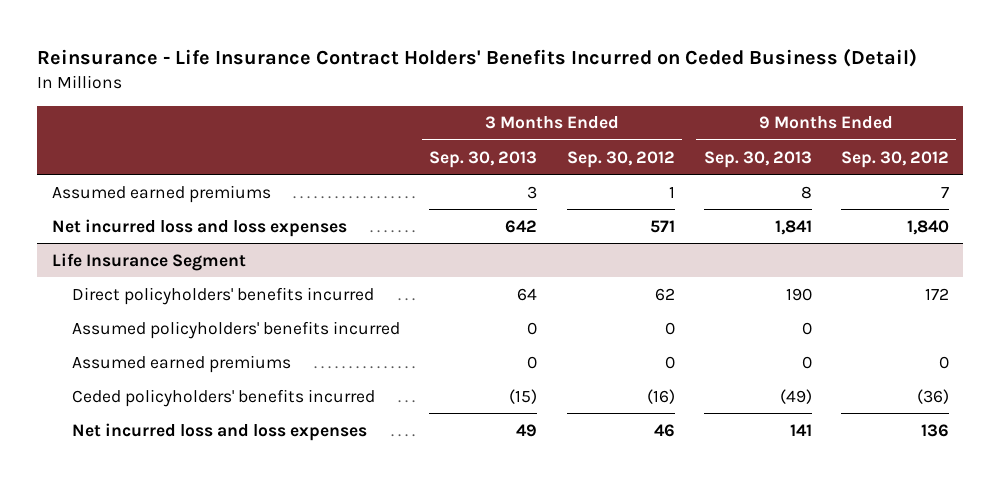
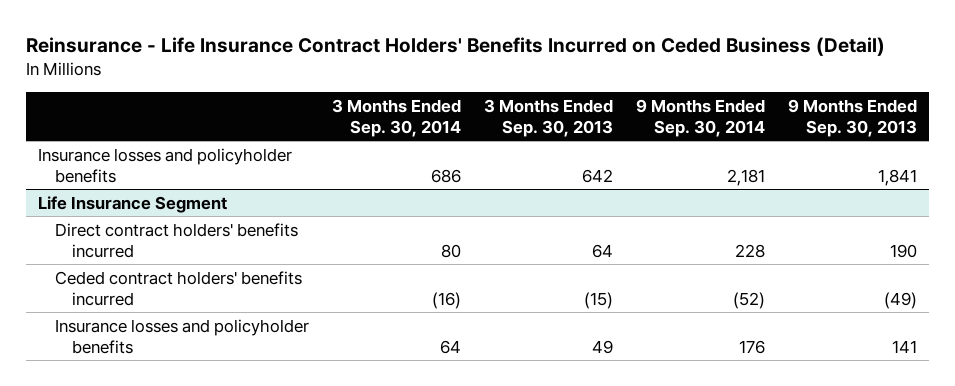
- | 3 Months Ended Sep. 30, 2013 | 3 Months Ended Sep. 30, 2012 | 9 Months Ended Sep. 30, 2013 | 9 Months Ended Sep. 30, 2012
+ | 3 Months Ended Sep. 30, 2014 | 3 Months Ended Sep. 30, 2013 | 9 Months Ended Sep. 30, 2014 | 9 Months Ended Sep. 30, 2013
- Assumed earned premiums | 3 | 1 | 8 | 7
- Net incurred loss and loss expenses | 642 | 571 | 1,841 | 1,840
+ Insurance losses and policyholder benefits | 686 | 642 | 2,181 | 1,841
@ Life Insurance Segment
- Direct policyholders' benefits incurred | 64 | 62 | 190 | 172
- Assumed policyholders' benefits incurred | 0 | 0 | 0 |
- Assumed earned premiums | 0 | 0 | 0 | 0
- Ceded policyholders' benefits incurred | (15) | (16) | (49) | (36)
- Net incurred loss and loss expenses | 49 | 46 | 141 | 136
+ Direct contract holders' benefits incurred | 80 | 64 | 228 | 190
+ Ceded contract holders' benefits incurred | (16) | (15) | (52) | (49)
+ Insurance losses and policyholder benefits | 64 | 49 | 176 | 141

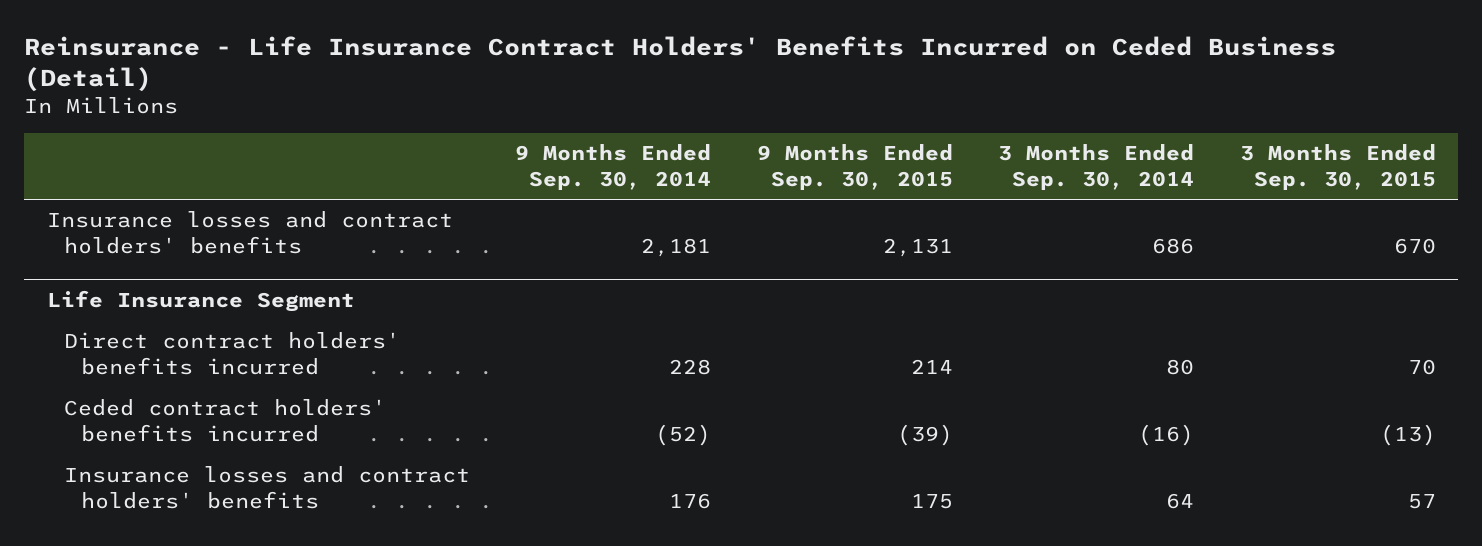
- | 3 Months Ended Sep. 30, 2014 | 3 Months Ended Sep. 30, 2013 | 9 Months Ended Sep. 30, 2014 | 9 Months Ended Sep. 30, 2013
+ | 9 Months Ended Sep. 30, 2014 | 9 Months Ended Sep. 30, 2015 | 3 Months Ended Sep. 30, 2014 | 3 Months Ended Sep. 30, 2015
- Insurance losses and policyholder benefits | 686 | 642 | 2,181 | 1,841
+ Insurance losses and contract holders' benefits | 2,181 | 2,131 | 686 | 670
@ Life Insurance Segment
- Insurance losses and policyholder benefits | 64 | 49 | 176 | 141
+ Insurance losses and contract holders' benefits | 176 | 175 | 64 | 57

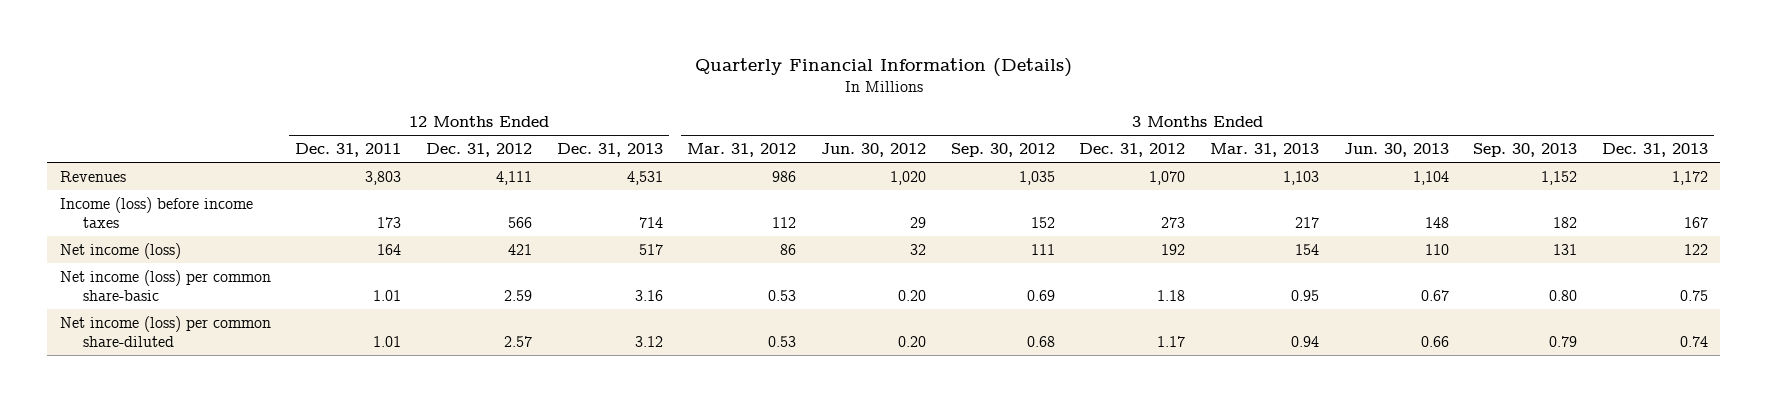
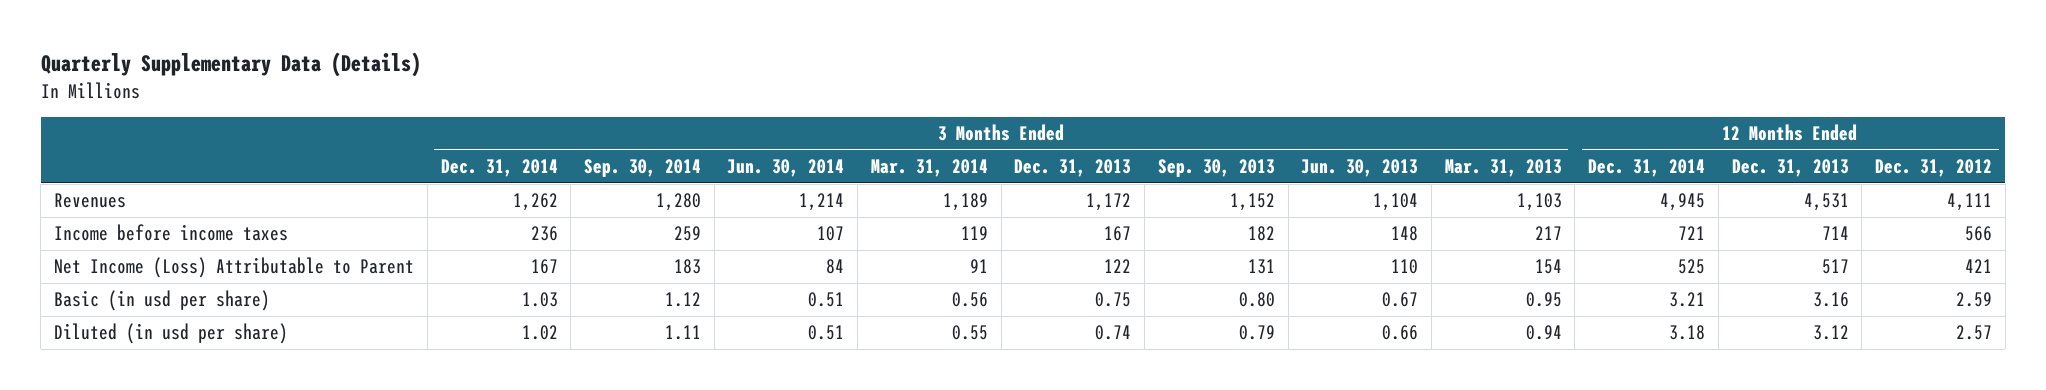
- Quarterly Financial Information (Details)
+ Quarterly Supplementary Data (Details)
- | 12 Months Ended Dec. 31, 2011 | 12 Months Ended Dec. 31, 2012 | 12 Months Ended Dec. 31, 2013 | 3 Months Ended Mar. 31, 2012 | 3 Months Ended Jun. 30, 2012 | 3 Months Ended Sep. 30, 2012 | 3 Months Ended Dec. 31, 2012 | 3 Months Ended Mar. 31, 2013 | 3 Months Ended Jun. 30, 2013 | 3 Months Ended Sep. 30, 2013 | 3 Months Ended Dec. 31, 2013
+ | 3 Months Ended Dec. 31, 2014 | 3 Months Ended Sep. 30, 2014 | 3 Months Ended Jun. 30, 2014 | 3 Months Ended Mar. 31, 2014 | 3 Months Ended Dec. 31, 2013 | 3 Months Ended Sep. 30, 2013 | 3 Months Ended Jun. 30, 2013 | 3 Months Ended Mar. 31, 2013 | 12 Months Ended Dec. 31, 2014 | 12 Months Ended Dec. 31, 2013 | 12 Months Ended Dec. 31, 2012
- Income (loss) before income taxes | 173 | 566 | 714 | 112 | 29 | 152 | 273 | 217 | 148 | 182 | 167
- Net income (loss) | 164 | 421 | 517 | 86 | 32 | 111 | 192 | 154 | 110 | 131 | 122
- Net income (loss) per common share-basic | 1.01 | 2.59 | 3.16 | 0.53 | 0.20 | 0.69 | 1.18 | 0.95 | 0.67 | 0.80 | 0.75
- Net income (loss) per common share-diluted | 1.01 | 2.57 | 3.12 | 0.53 | 0.20 | 0.68 | 1.17 | 0.94 | 0.66 | 0.79 | 0.74
+ Income before income taxes | 236 | 259 | 107 | 119 | 167 | 182 | 148 | 217 | 721 | 714 | 566
+ Net Income (Loss) Attributable to Parent | 167 | 183 | 84 | 91 | 122 | 131 | 110 | 154 | 525 | 517 | 421
+ Basic (in usd per share) | 1.03 | 1.12 | 0.51 | 0.56 | 0.75 | 0.80 | 0.67 | 0.95 | 3.21 | 3.16 | 2.59
+ Diluted (in usd per share) | 1.02 | 1.11 | 0.51 | 0.55 | 0.74 | 0.79 | 0.66 | 0.94 | 3.18 | 3.12 | 2.57

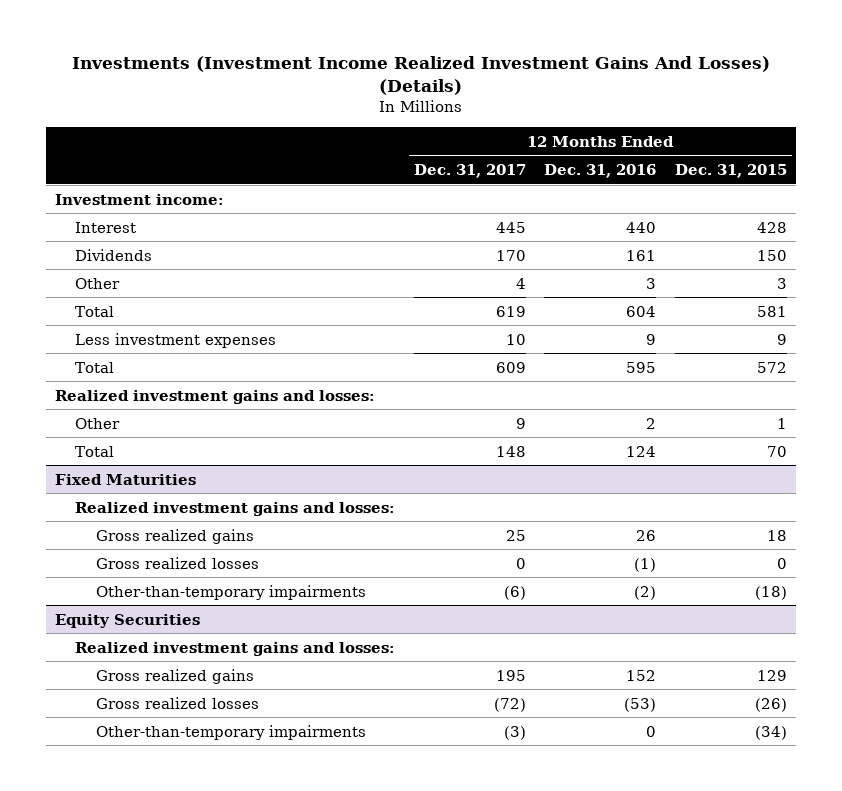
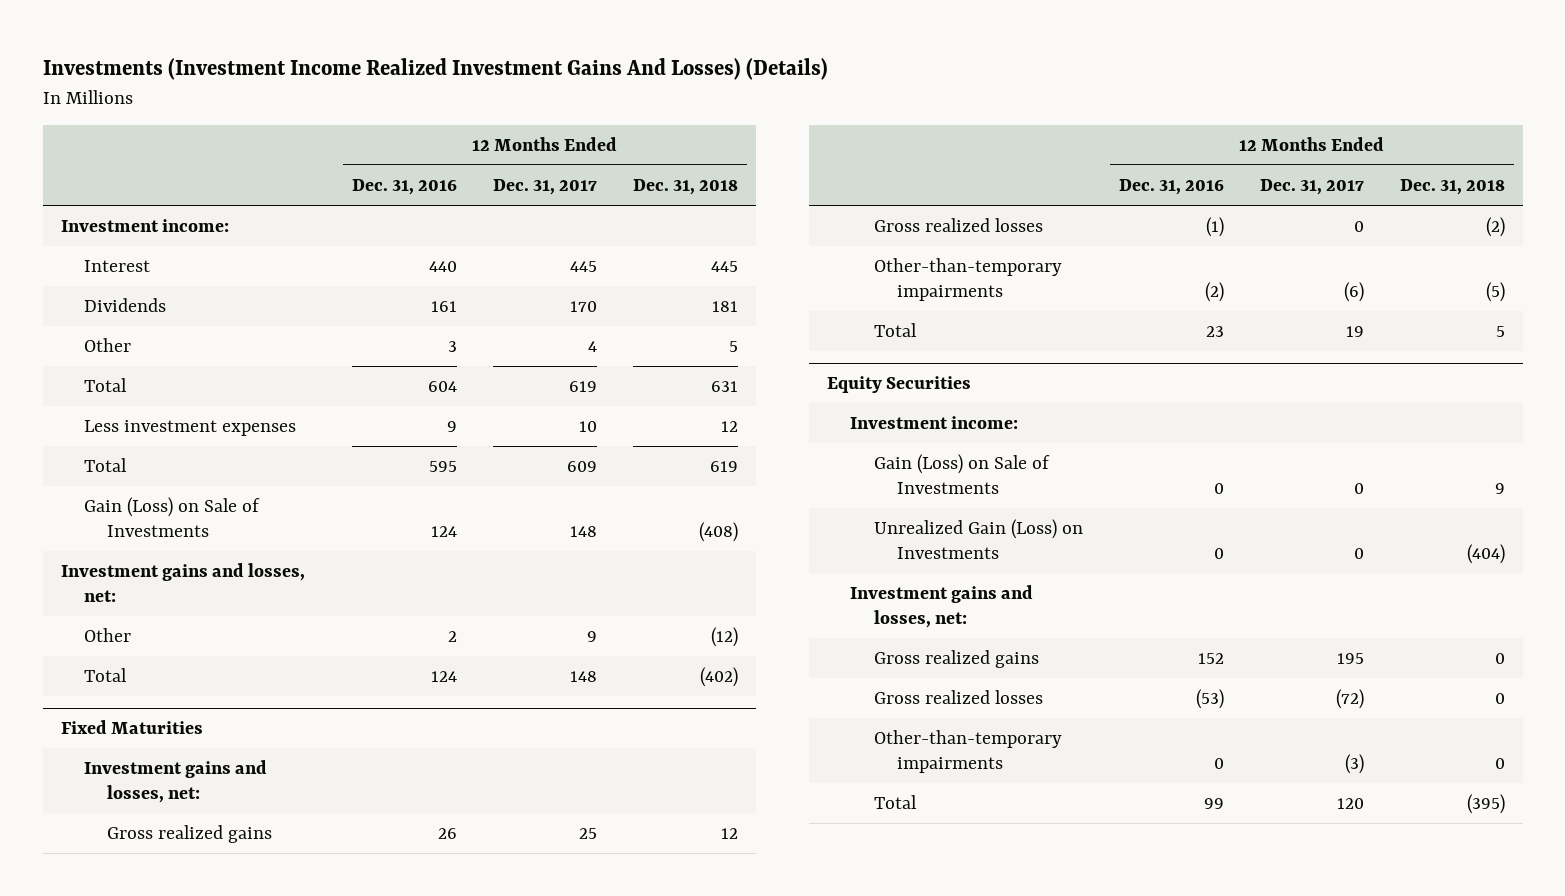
- | 12 Months Ended Dec. 31, 2017 | 12 Months Ended Dec. 31, 2016 | 12 Months Ended Dec. 31, 2015
+ | 12 Months Ended Dec. 31, 2016 | 12 Months Ended Dec. 31, 2017 | 12 Months Ended Dec. 31, 2018
- Realized investment gains and losses:
+ Gain (Loss) on Sale of Investments | 124 | 148 | (408)
+ Investment gains and losses, net:
@ Fixed Maturities
- Realized investment gains and losses:
+ Investment gains and losses, net:
+ Total | 23 | 19 | 5
@ Equity Securities
- Realized investment gains and losses:
+ Investment income:
+ Gain (Loss) on Sale of Investments | 0 | 0 | 9
+ Unrealized Gain (Loss) on Investments | 0 | 0 | (404)
+ Investment gains and losses, net:
+ Total | 99 | 120 | (395)

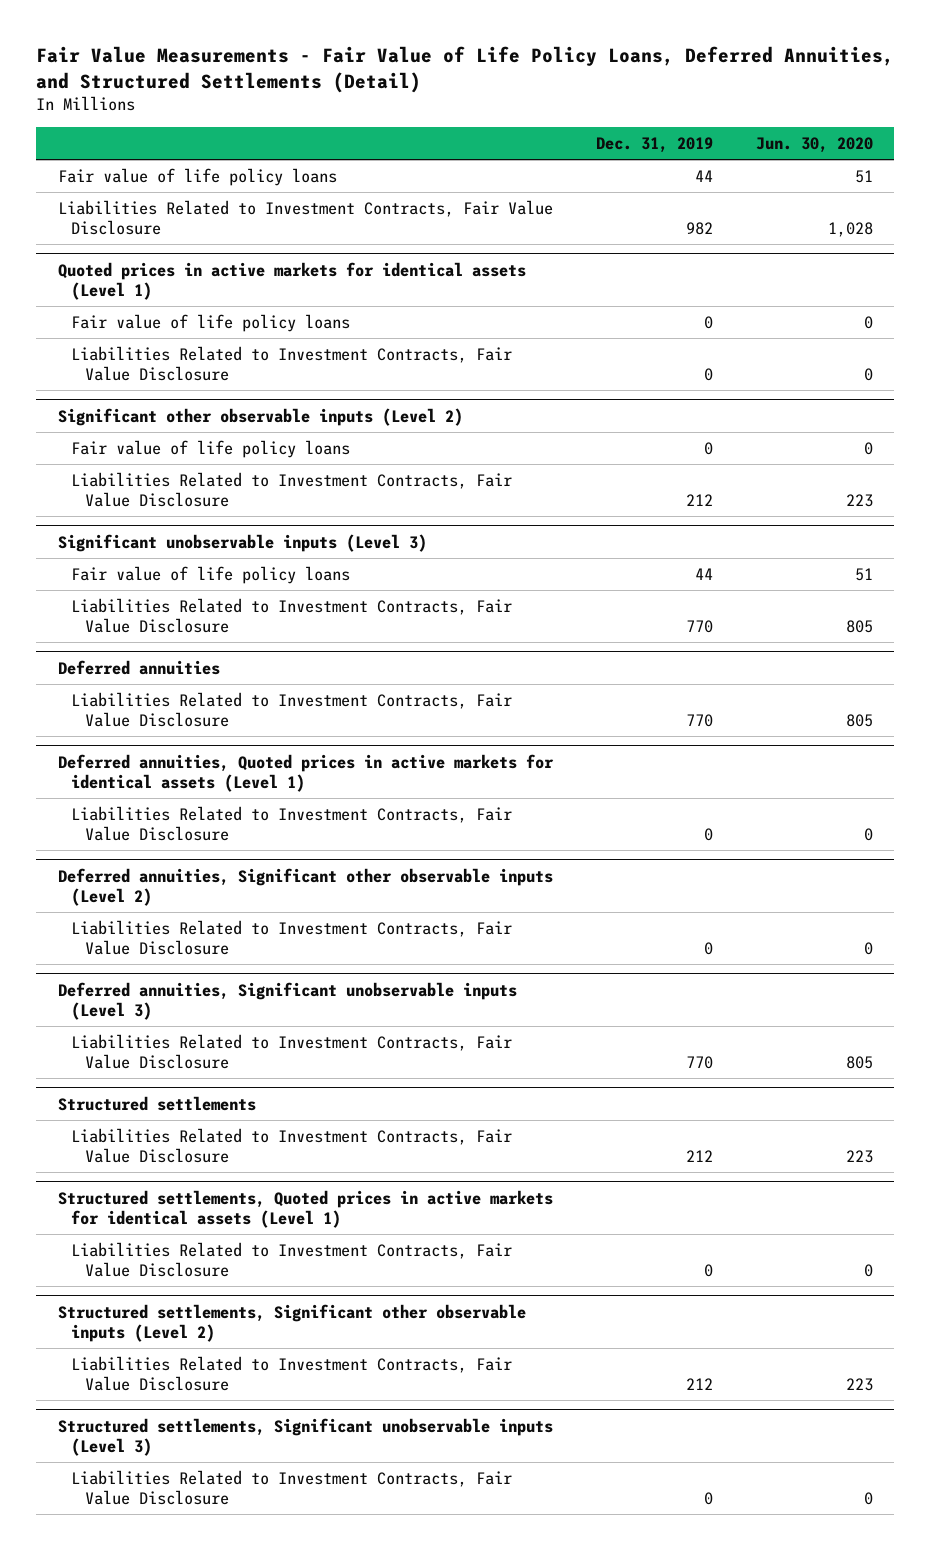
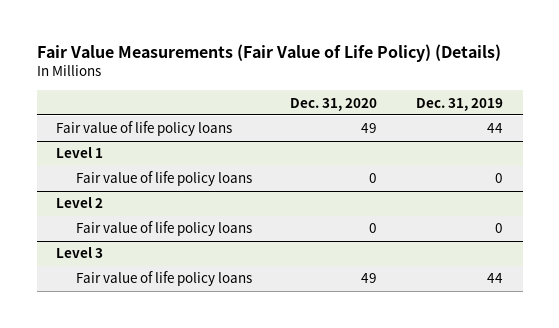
- Fair Value Measurements - Fair Value of Life Policy Loans, Deferred Annuities, and Structured Settlements (Detail)
+ Fair Value Measurements (Fair Value of Life Policy) (Details)
- | Dec. 31, 2019 | Jun. 30, 2020
+ | Dec. 31, 2020 | Dec. 31, 2019
- Liabilities Related to Investment Contracts, Fair Value Disclosure | 982 | 1,028
- Quoted prices in active markets for identical assets (Level 1)
+ Level 1
- Liabilities Related to Investment Contracts, Fair Value Disclosure | 0 | 0
- Significant other observable inputs (Level 2)
+ Level 2
- Liabilities Related to Investment Contracts, Fair Value Disclosure | 212 | 223
- Significant unobservable inputs (Level 3)
+ Level 3
- Liabilities Related to Investment Contracts, Fair Value Disclosure | 770 | 805
- Deferred annuities
- Liabilities Related to Investment Contracts, Fair Value Disclosure | 770 | 805
- Deferred annuities, Quoted prices in active markets for identical assets (Level 1)
- Liabilities Related to Investment Contracts, Fair Value Disclosure | 0 | 0
- Deferred annuities, Significant other observable inputs (Level 2)
- Liabilities Related to Investment Contracts, Fair Value Disclosure | 0 | 0
- Deferred annuities, Significant unobservable inputs (Level 3)
- Liabilities Related to Investment Contracts, Fair Value Disclosure | 770 | 805
- Structured settlements
- Liabilities Related to Investment Contracts, Fair Value Disclosure | 212 | 223
- Structured settlements, Quoted prices in active markets for identical assets (Level 1)
- Liabilities Related to Investment Contracts, Fair Value Disclosure | 0 | 0
- Structured settlements, Significant other observable inputs (Level 2)
- Liabilities Related to Investment Contracts, Fair Value Disclosure | 212 | 223
- Structured settlements, Significant unobservable inputs (Level 3)
- Liabilities Related to Investment Contracts, Fair Value Disclosure | 0 | 0

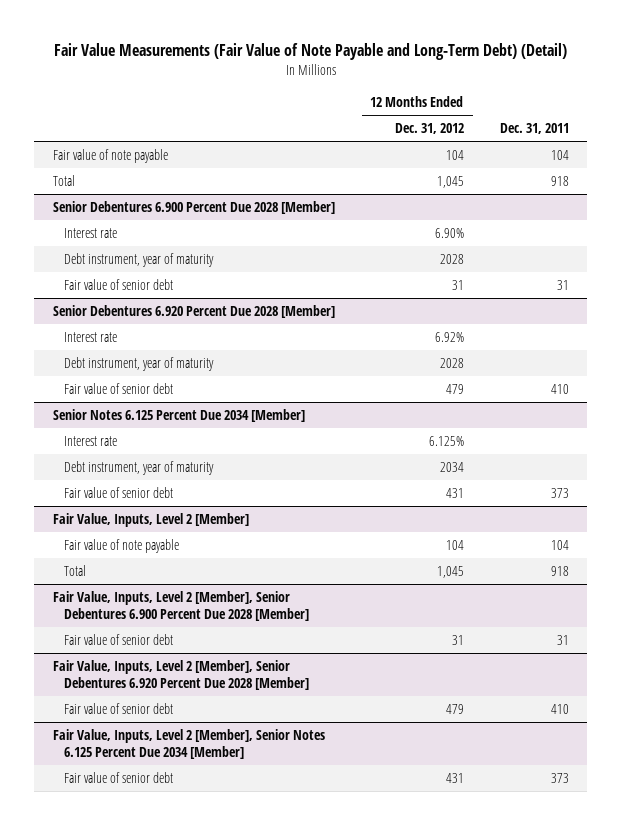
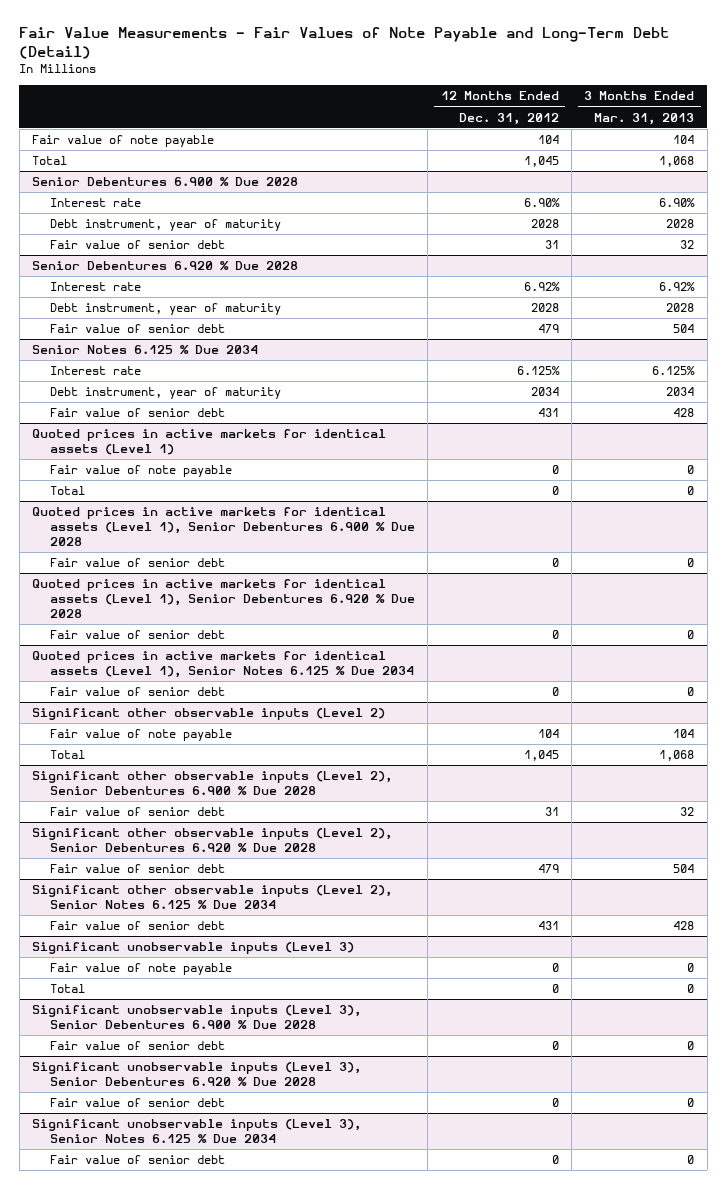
- Fair Value Measurements (Fair Value of Note Payable and Long-Term Debt) (Detail)
+ Fair Value Measurements - Fair Values of Note Payable and Long-Term Debt (Detail)
- | 12 Months Ended Dec. 31, 2012 | Dec. 31, 2011
+ | 12 Months Ended Dec. 31, 2012 | 3 Months Ended Mar. 31, 2013
- Senior Debentures 6.900 Percent Due 2028 [Member]
+ Senior Debentures 6.900 % Due 2028
- Senior Debentures 6.920 Percent Due 2028 [Member]
+ Senior Debentures 6.920 % Due 2028
- Senior Notes 6.125 Percent Due 2034 [Member]
+ Senior Notes 6.125 % Due 2034
- Fair Value, Inputs, Level 2 [Member]
+ Quoted prices in active markets for identical assets (Level 1)
+ Fair value of note payable | 0 | 0
+ Total | 0 | 0
+ Quoted prices in active markets for identical assets (Level 1), Senior Debentures 6.900 % Due 2028
+ Fair value of senior debt | 0 | 0
+ Quoted prices in active markets for identical assets (Level 1), Senior Debentures 6.920 % Due 2028
+ Fair value of senior debt | 0 | 0
+ Quoted prices in active markets for identical assets (Level 1), Senior Notes 6.125 % Due 2034
+ Fair value of senior debt | 0 | 0
+ Significant other observable inputs (Level 2)
- Fair Value, Inputs, Level 2 [Member], Senior Debentures 6.900 Percent Due 2028 [Member]
+ Significant other observable inputs (Level 2), Senior Debentures 6.900 % Due 2028
- Fair Value, Inputs, Level 2 [Member], Senior Debentures 6.920 Percent Due 2028 [Member]
+ Significant other observable inputs (Level 2), Senior Debentures 6.920 % Due 2028
- Fair Value, Inputs, Level 2 [Member], Senior Notes 6.125 Percent Due 2034 [Member]
+ Significant other observable inputs (Level 2), Senior Notes 6.125 % Due 2034
+ Significant unobservable inputs (Level 3)
+ Fair value of note payable | 0 | 0
+ Total | 0 | 0
+ Significant unobservable inputs (Level 3), Senior Debentures 6.900 % Due 2028
+ Fair value of senior debt | 0 | 0
+ Significant unobservable inputs (Level 3), Senior Debentures 6.920 % Due 2028
+ Fair value of senior debt | 0 | 0
+ Significant unobservable inputs (Level 3), Senior Notes 6.125 % Due 2034
+ Fair value of senior debt | 0 | 0

